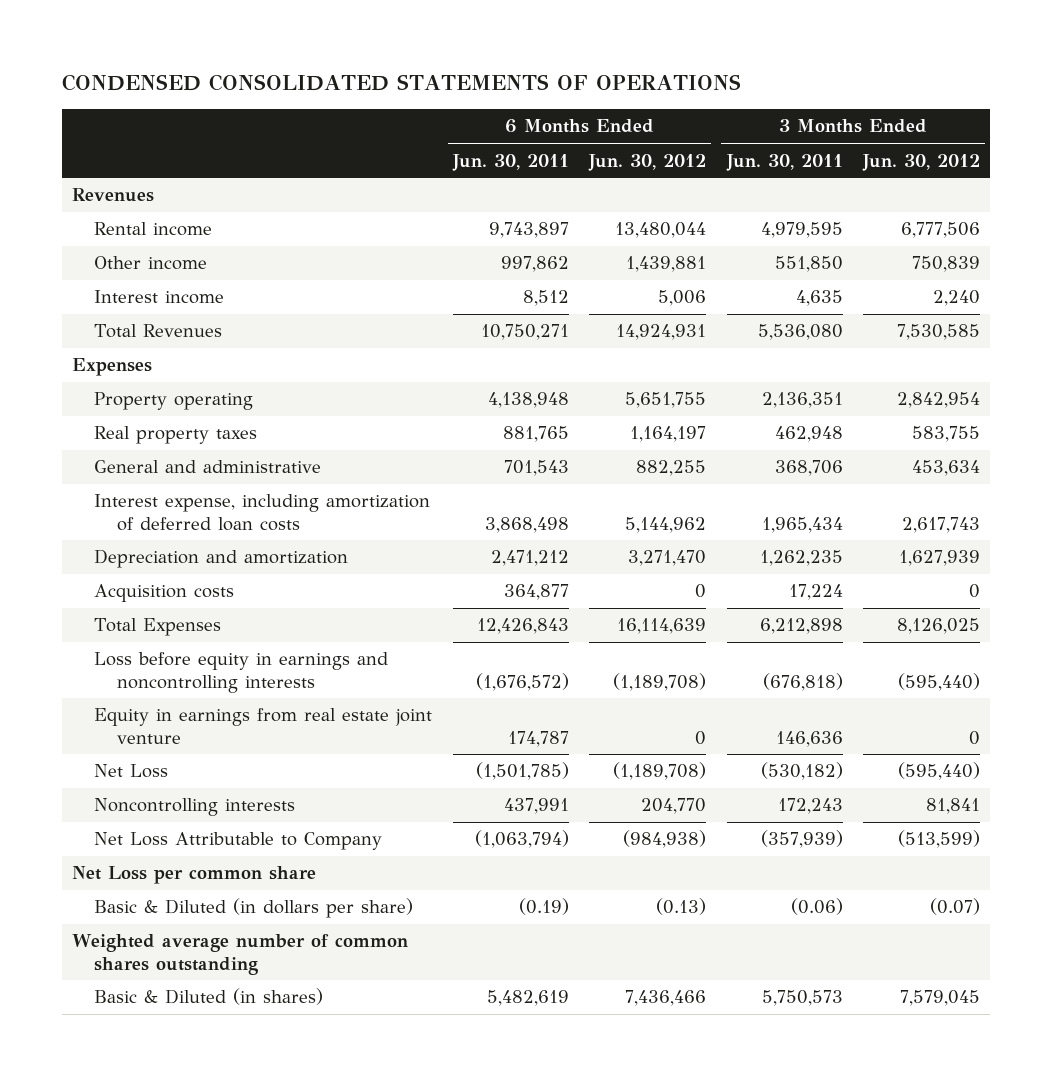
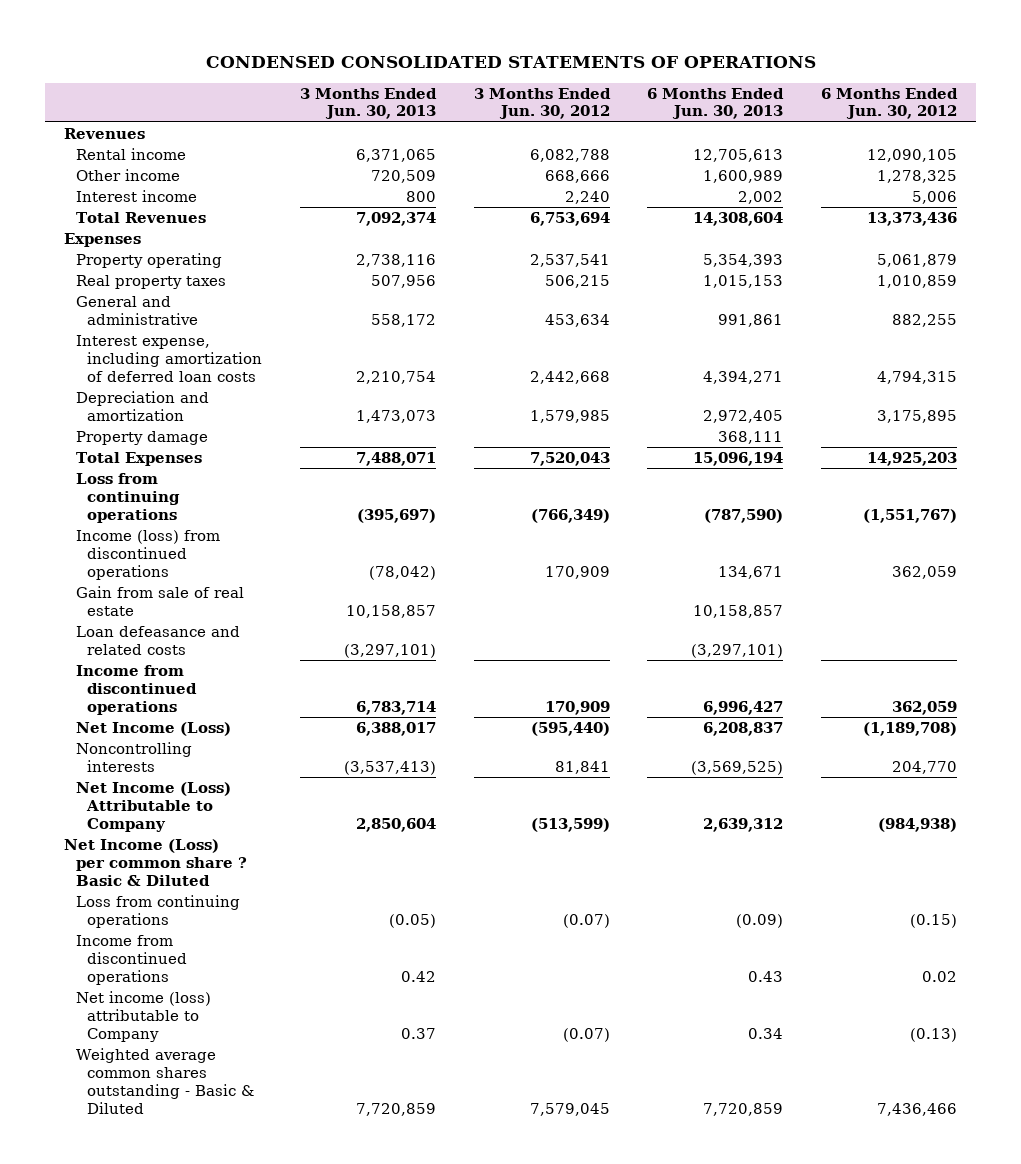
- | 6 Months Ended Jun. 30, 2011 | 6 Months Ended Jun. 30, 2012 | 3 Months Ended Jun. 30, 2011 | 3 Months Ended Jun. 30, 2012
+ | 3 Months Ended Jun. 30, 2013 | 3 Months Ended Jun. 30, 2012 | 6 Months Ended Jun. 30, 2013 | 6 Months Ended Jun. 30, 2012
- Rental income | 9,743,897 | 13,480,044 | 4,979,595 | 6,777,506
- Other income | 997,862 | 1,439,881 | 551,850 | 750,839
+ Rental income | 6,371,065 | 6,082,788 | 12,705,613 | 12,090,105
+ Other income | 720,509 | 668,666 | 1,600,989 | 1,278,325
- Total Revenues | 10,750,271 | 14,924,931 | 5,536,080 | 7,530,585
+ Total Revenues | 7,092,374 | 6,753,694 | 14,308,604 | 13,373,436
- Property operating | 4,138,948 | 5,651,755 | 2,136,351 | 2,842,954
- Real property taxes | 881,765 | 1,164,197 | 462,948 | 583,755
+ Property operating | 2,738,116 | 2,537,541 | 5,354,393 | 5,061,879
+ Real property taxes | 507,956 | 506,215 | 1,015,153 | 1,010,859
- Interest expense, including amortization of deferred loan costs | 3,868,498 | 5,144,962 | 1,965,434 | 2,617,743
- Depreciation and amortization | 2,471,212 | 3,271,470 | 1,262,235 | 1,627,939
- Acquisition costs | 364,877 | 0 | 17,224 | 0
- Total Expenses | 12,426,843 | 16,114,639 | 6,212,898 | 8,126,025
- Loss before equity in earnings and noncontrolling interests | (1,676,572) | (1,189,708) | (676,818) | (595,440)
- Equity in earnings from real estate joint venture | 174,787 | 0 | 146,636 | 0
- Net Loss | (1,501,785) | (1,189,708) | (530,182) | (595,440)
+ Interest expense, including amortization of deferred loan costs | 2,210,754 | 2,442,668 | 4,394,271 | 4,794,315
+ Depreciation and amortization | 1,473,073 | 1,579,985 | 2,972,405 | 3,175,895
+ Property damage | | | 368,111 |
+ Total Expenses | 7,488,071 | 7,520,043 | 15,096,194 | 14,925,203
+ Loss from continuing operations | (395,697) | (766,349) | (787,590) | (1,551,767)
+ Income (loss) from discontinued operations | (78,042) | 170,909 | 134,671 | 362,059
+ Gain from sale of real estate | 10,158,857 | | 10,158,857 |
+ Loan defeasance and related costs | (3,297,101) | | (3,297,101) |
+ Income from discontinued operations | 6,783,714 | 170,909 | 6,996,427 | 362,059
+ Net Income (Loss) | 6,388,017 | (595,440) | 6,208,837 | (1,189,708)
- Net Loss Attributable to Company | (1,063,794) | (984,938) | (357,939) | (513,599)
- Net Loss per common share
- Basic & Diluted (in dollars per share) | (0.19) | (0.13) | (0.06) | (0.07)
- Weighted average number of common shares outstanding
- Basic & Diluted (in shares) | 5,482,619 | 7,436,466 | 5,750,573 | 7,579,045
+ Net Income (Loss) Attributable to Company | 2,850,604 | (513,599) | 2,639,312 | (984,938)
+ Net Income (Loss) per common share ? Basic & Diluted
+ Loss from continuing operations | (0.05) | (0.07) | (0.09) | (0.15)
+ Income from discontinued operations | 0.42 | | 0.43 | 0.02
+ Net income (loss) attributable to Company | 0.37 | (0.07) | 0.34 | (0.13)
+ Weighted average common shares outstanding - Basic & Diluted | 7,720,859 | 7,579,045 | 7,720,859 | 7,436,466

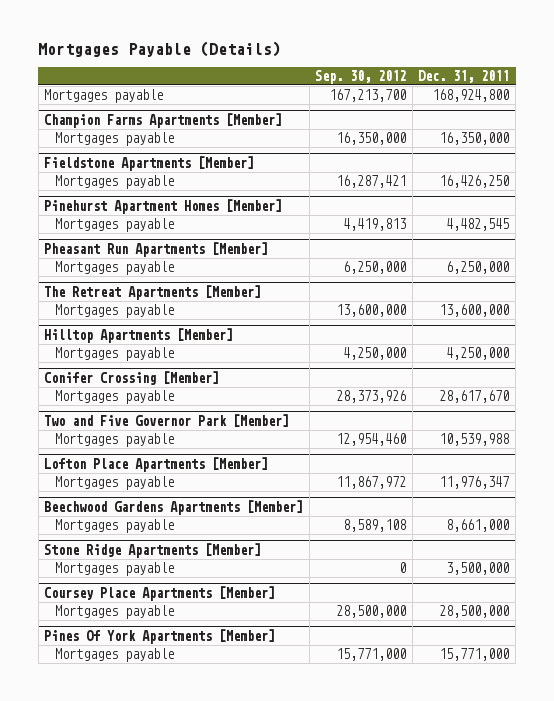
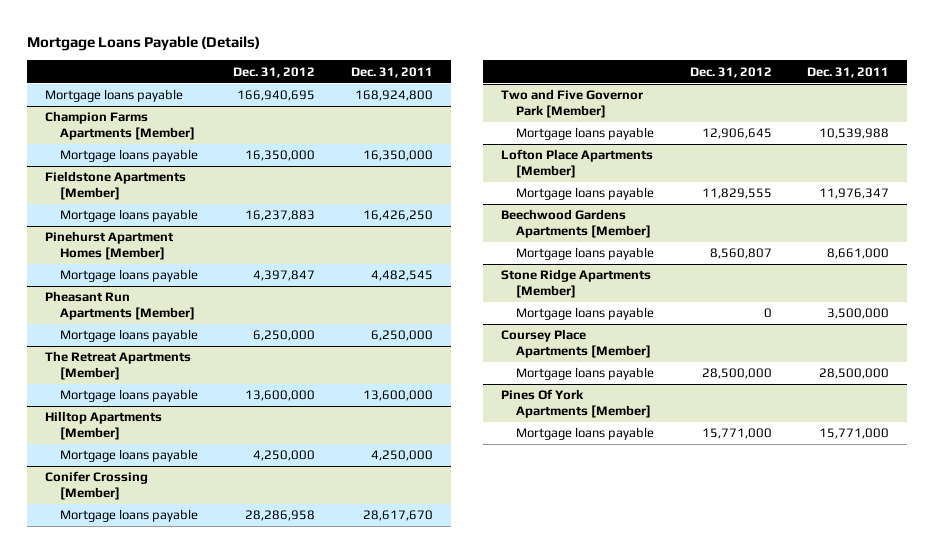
- Mortgages Payable (Details)
+ Mortgage Loans Payable (Details)
- | Sep. 30, 2012 | Dec. 31, 2011
+ | Dec. 31, 2012 | Dec. 31, 2011
- Mortgages payable | 167,213,700 | 168,924,800
+ Mortgage loans payable | 166,940,695 | 168,924,800
@ Champion Farms Apartments [Member]
- Mortgages payable | 16,350,000 | 16,350,000
+ Mortgage loans payable | 16,350,000 | 16,350,000
@ Fieldstone Apartments [Member]
- Mortgages payable | 16,287,421 | 16,426,250
+ Mortgage loans payable | 16,237,883 | 16,426,250
@ Pinehurst Apartment Homes [Member]
- Mortgages payable | 4,419,813 | 4,482,545
+ Mortgage loans payable | 4,397,847 | 4,482,545
@ Pheasant Run Apartments [Member]
- Mortgages payable | 6,250,000 | 6,250,000
+ Mortgage loans payable | 6,250,000 | 6,250,000
@ The Retreat Apartments [Member]
- Mortgages payable | 13,600,000 | 13,600,000
+ Mortgage loans payable | 13,600,000 | 13,600,000
@ Hilltop Apartments [Member]
- Mortgages payable | 4,250,000 | 4,250,000
+ Mortgage loans payable | 4,250,000 | 4,250,000
@ Conifer Crossing [Member]
- Mortgages payable | 28,373,926 | 28,617,670
+ Mortgage loans payable | 28,286,958 | 28,617,670
@ Two and Five Governor Park [Member]
- Mortgages payable | 12,954,460 | 10,539,988
+ Mortgage loans payable | 12,906,645 | 10,539,988
@ Lofton Place Apartments [Member]
- Mortgages payable | 11,867,972 | 11,976,347
+ Mortgage loans payable | 11,829,555 | 11,976,347
@ Beechwood Gardens Apartments [Member]
- Mortgages payable | 8,589,108 | 8,661,000
+ Mortgage loans payable | 8,560,807 | 8,661,000
@ Stone Ridge Apartments [Member]
- Mortgages payable | 0 | 3,500,000
+ Mortgage loans payable | 0 | 3,500,000
@ Coursey Place Apartments [Member]
- Mortgages payable | 28,500,000 | 28,500,000
+ Mortgage loans payable | 28,500,000 | 28,500,000
@ Pines Of York Apartments [Member]
- Mortgages payable | 15,771,000 | 15,771,000
+ Mortgage loans payable | 15,771,000 | 15,771,000

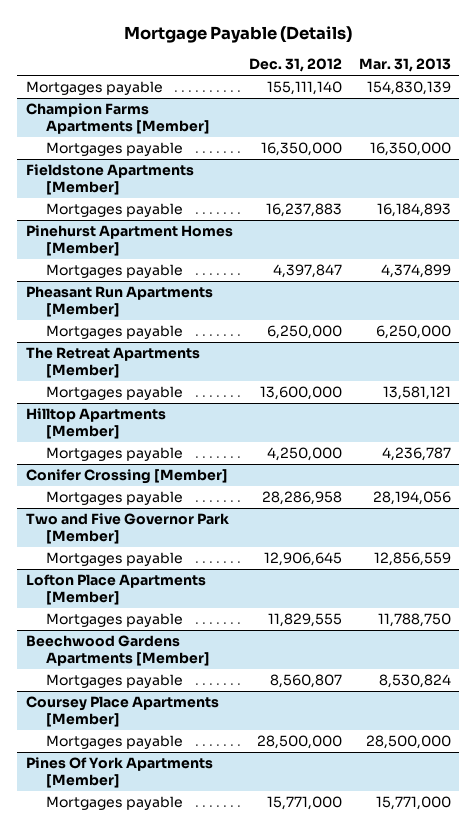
- Mortgage Loans Payable (Details)
+ Mortgage Payable (Details)
- | Dec. 31, 2012 | Dec. 31, 2011
+ | Dec. 31, 2012 | Mar. 31, 2013
- Mortgage loans payable | 166,940,695 | 168,924,800
+ Mortgages payable | 155,111,140 | 154,830,139
@ Champion Farms Apartments [Member]
- Mortgage loans payable | 16,350,000 | 16,350,000
+ Mortgages payable | 16,350,000 | 16,350,000
@ Fieldstone Apartments [Member]
- Mortgage loans payable | 16,237,883 | 16,426,250
+ Mortgages payable | 16,237,883 | 16,184,893
@ Pinehurst Apartment Homes [Member]
- Mortgage loans payable | 4,397,847 | 4,482,545
+ Mortgages payable | 4,397,847 | 4,374,899
@ Pheasant Run Apartments [Member]
- Mortgage loans payable | 6,250,000 | 6,250,000
+ Mortgages payable | 6,250,000 | 6,250,000
@ The Retreat Apartments [Member]
- Mortgage loans payable | 13,600,000 | 13,600,000
+ Mortgages payable | 13,600,000 | 13,581,121
@ Hilltop Apartments [Member]
- Mortgage loans payable | 4,250,000 | 4,250,000
+ Mortgages payable | 4,250,000 | 4,236,787
@ Conifer Crossing [Member]
- Mortgage loans payable | 28,286,958 | 28,617,670
+ Mortgages payable | 28,286,958 | 28,194,056
@ Two and Five Governor Park [Member]
- Mortgage loans payable | 12,906,645 | 10,539,988
+ Mortgages payable | 12,906,645 | 12,856,559
@ Lofton Place Apartments [Member]
- Mortgage loans payable | 11,829,555 | 11,976,347
+ Mortgages payable | 11,829,555 | 11,788,750
@ Beechwood Gardens Apartments [Member]
- Mortgage loans payable | 8,560,807 | 8,661,000
- Stone Ridge Apartments [Member]
- Mortgage loans payable | 0 | 3,500,000
@ Beechwood Gardens Apartments [Member]
+ Mortgages payable | 8,560,807 | 8,530,824
@ Coursey Place Apartments [Member]
- Mortgage loans payable | 28,500,000 | 28,500,000
+ Mortgages payable | 28,500,000 | 28,500,000
@ Pines Of York Apartments [Member]
- Mortgage loans payable | 15,771,000 | 15,771,000
+ Mortgages payable | 15,771,000 | 15,771,000

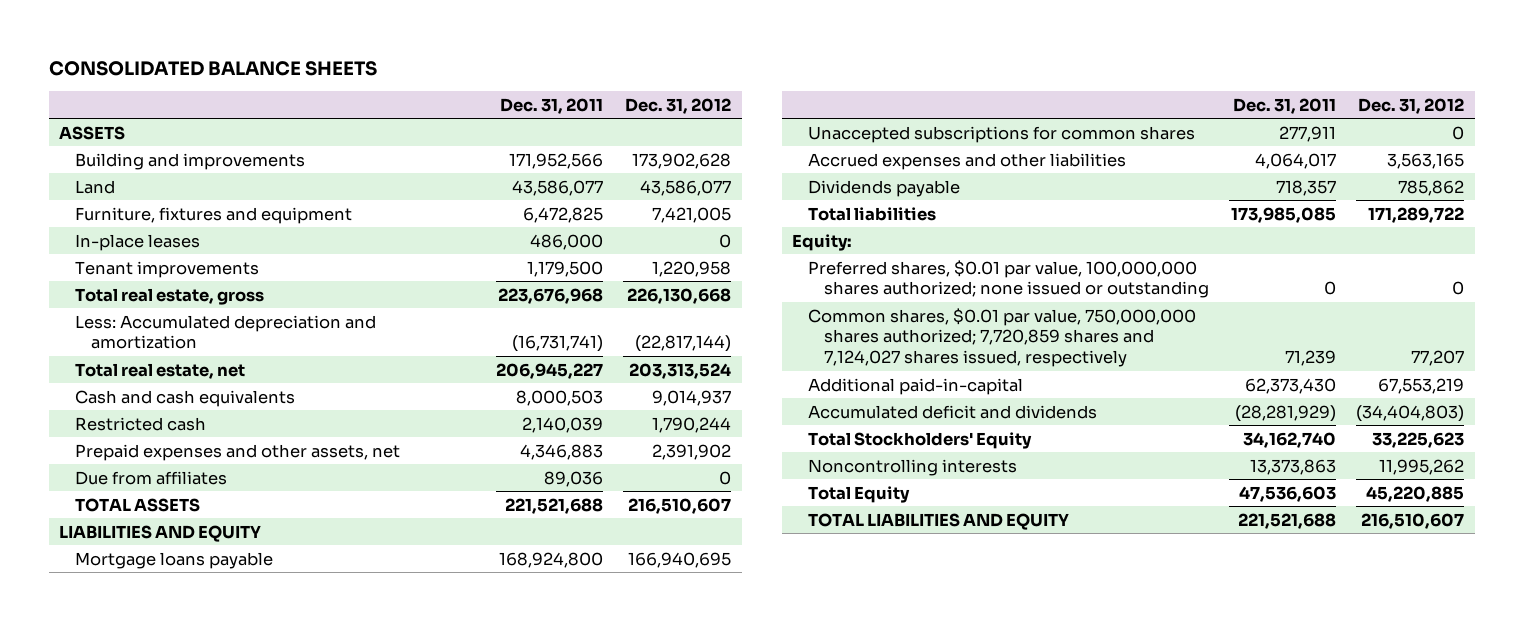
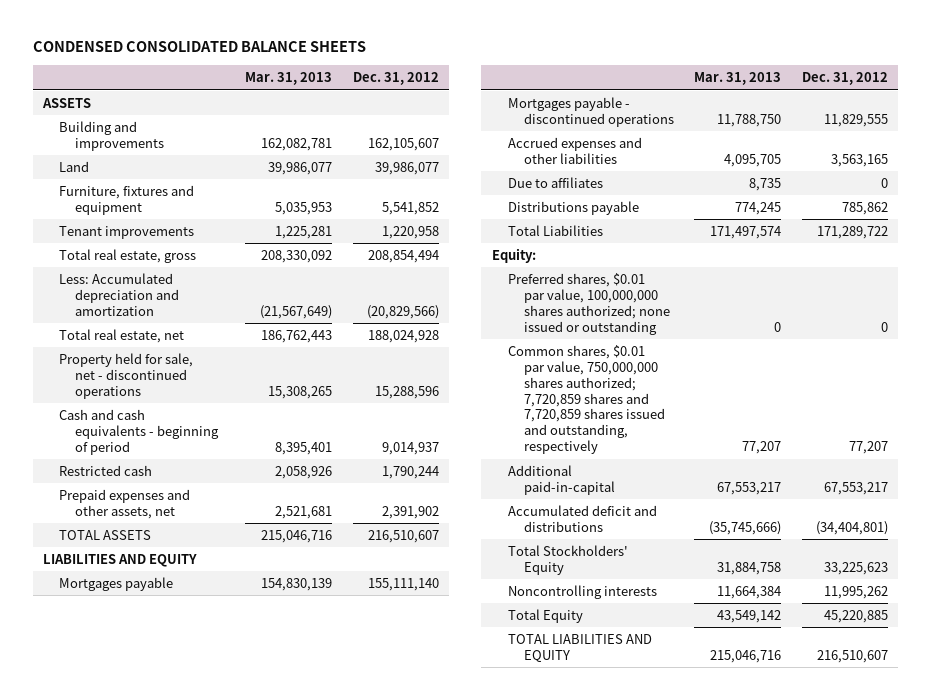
- CONSOLIDATED BALANCE SHEETS
+ CONDENSED CONSOLIDATED BALANCE SHEETS
- | Dec. 31, 2011 | Dec. 31, 2012
+ | Mar. 31, 2013 | Dec. 31, 2012
- Building and improvements | 171,952,566 | 173,902,628
- Land | 43,586,077 | 43,586,077
- Furniture, fixtures and equipment | 6,472,825 | 7,421,005
- In-place leases | 486,000 | 0
+ Building and improvements | 162,082,781 | 162,105,607
+ Land | 39,986,077 | 39,986,077
+ Furniture, fixtures and equipment | 5,035,953 | 5,541,852
- Total real estate, gross | 223,676,968 | 226,130,668
- Less: Accumulated depreciation and amortization | (16,731,741) | (22,817,144)
- Total real estate, net | 206,945,227 | 203,313,524
- Cash and cash equivalents | 8,000,503 | 9,014,937
+ Total real estate, gross | 208,330,092 | 208,854,494
+ Less: Accumulated depreciation and amortization | (21,567,649) | (20,829,566)
+ Total real estate, net | 186,762,443 | 188,024,928
+ Property held for sale, net - discontinued operations | 15,308,265 | 15,288,596
+ Cash and cash equivalents - beginning of period | 8,395,401 | 9,014,937
- Due from affiliates | 89,036 | 0
- Mortgage loans payable | 168,924,800 | 166,940,695
- Unaccepted subscriptions for common shares | 277,911 | 0
+ Mortgages payable | 154,830,139 | 155,111,140
+ Mortgages payable - discontinued operations | 11,788,750 | 11,829,555
- Dividends payable | 718,357 | 785,862
- Total liabilities | 173,985,085 | 171,289,722
+ Due to affiliates | 8,735 | 0
+ Distributions payable | 774,245 | 785,862
+ Total Liabilities | 171,497,574 | 171,289,722
- Common shares, $0.01 par value, 750,000,000 shares authorized; 7,720,859 shares and 7,124,027 shares issued, respectively | 71,239 | 77,207
- Additional paid-in-capital | 62,373,430 | 67,553,219
- Accumulated deficit and dividends | (28,281,929) | (34,404,803)
+ Common shares, $0.01 par value, 750,000,000 shares authorized; 7,720,859 shares and 7,720,859 shares issued and outstanding, respectively | 77,207 | 77,207
+ Additional paid-in-capital | 67,553,217 | 67,553,217
+ Accumulated deficit and distributions | (35,745,666) | (34,404,801)

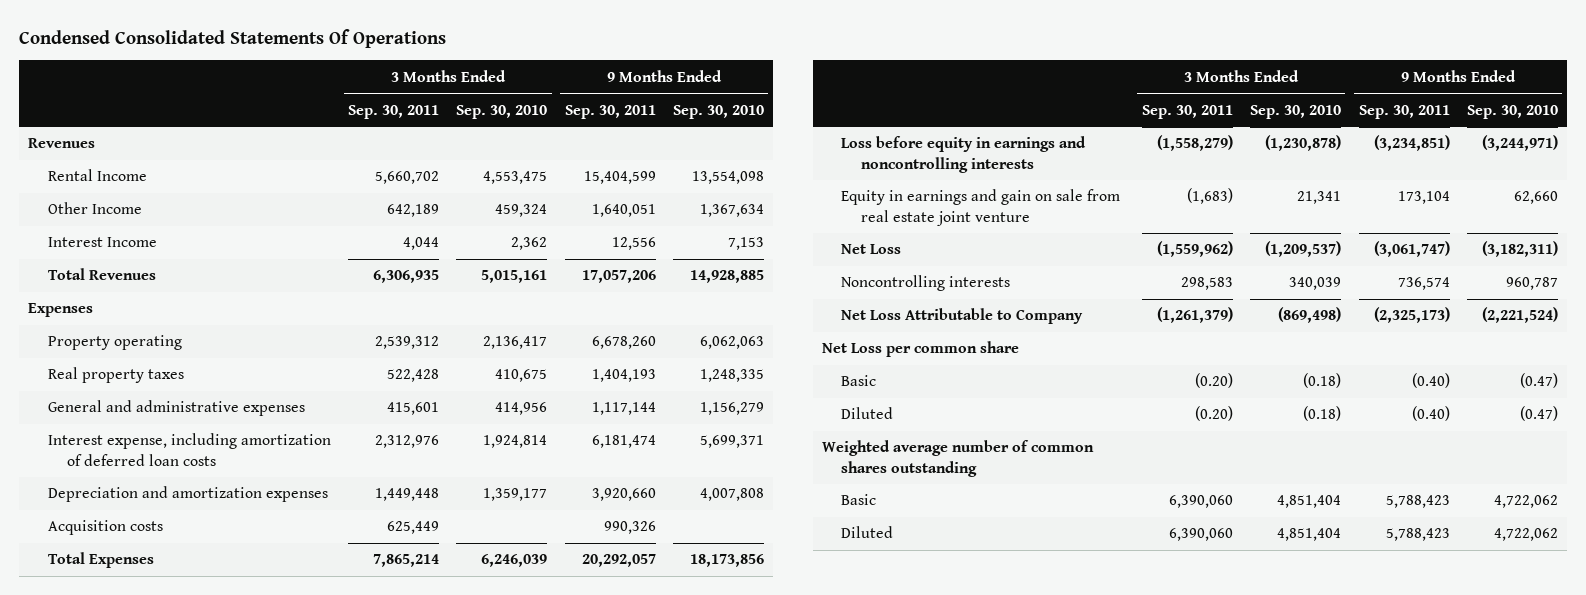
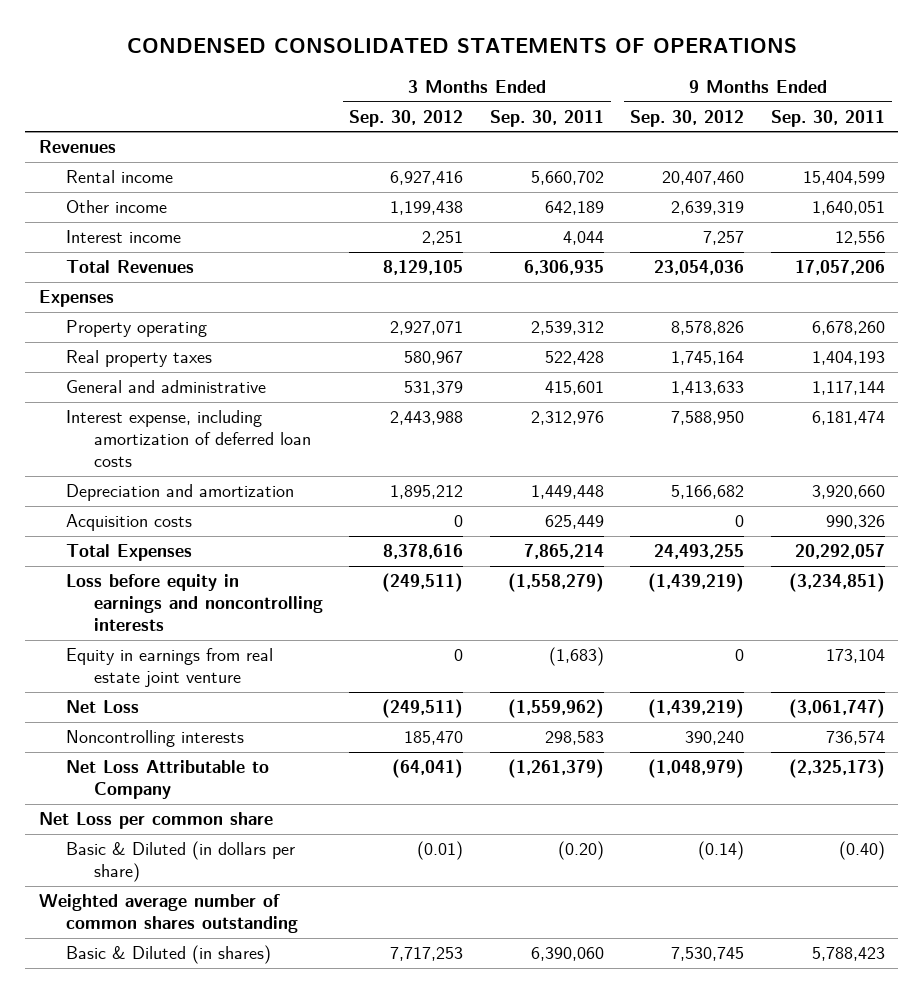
- Condensed Consolidated Statements Of Operations
+ CONDENSED CONSOLIDATED STATEMENTS OF OPERATIONS
- | 3 Months Ended Sep. 30, 2011 | 3 Months Ended Sep. 30, 2010 | 9 Months Ended Sep. 30, 2011 | 9 Months Ended Sep. 30, 2010
+ | 3 Months Ended Sep. 30, 2012 | 3 Months Ended Sep. 30, 2011 | 9 Months Ended Sep. 30, 2012 | 9 Months Ended Sep. 30, 2011
- Rental Income | 5,660,702 | 4,553,475 | 15,404,599 | 13,554,098
- Other Income | 642,189 | 459,324 | 1,640,051 | 1,367,634
- Interest Income | 4,044 | 2,362 | 12,556 | 7,153
+ Rental income | 6,927,416 | 5,660,702 | 20,407,460 | 15,404,599
+ Other income | 1,199,438 | 642,189 | 2,639,319 | 1,640,051
+ Interest income | 2,251 | 4,044 | 7,257 | 12,556
- General and administrative expenses | 415,601 | 414,956 | 1,117,144 | 1,156,279
+ General and administrative | 531,379 | 415,601 | 1,413,633 | 1,117,144
- Depreciation and amortization expenses | 1,449,448 | 1,359,177 | 3,920,660 | 4,007,808
+ Depreciation and amortization | 1,895,212 | 1,449,448 | 5,166,682 | 3,920,660
- Equity in earnings and gain on sale from real estate joint venture | (1,683) | 21,341 | 173,104 | 62,660
+ Equity in earnings from real estate joint venture | 0 | (1,683) | 0 | 173,104
- Basic | (0.20) | (0.18) | (0.40) | (0.47)
- Diluted | (0.20) | (0.18) | (0.40) | (0.47)
+ Basic & Diluted (in dollars per share) | (0.01) | (0.20) | (0.14) | (0.40)
- Basic | 6,390,060 | 4,851,404 | 5,788,423 | 4,722,062
- Diluted | 6,390,060 | 4,851,404 | 5,788,423 | 4,722,062
+ Basic & Diluted (in shares) | 7,717,253 | 6,390,060 | 7,530,745 | 5,788,423

